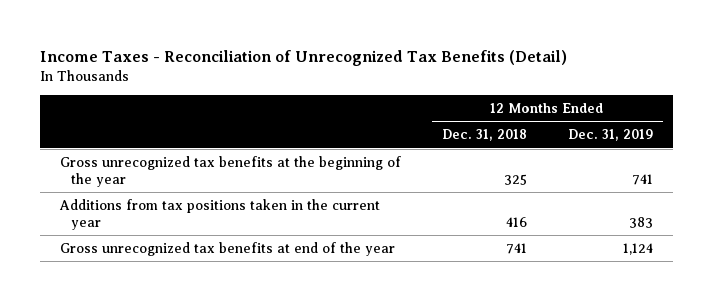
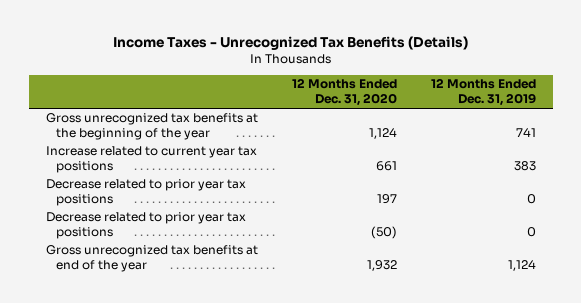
- Income Taxes - Reconciliation of Unrecognized Tax Benefits (Detail)
+ Income Taxes - Unrecognized Tax Benefits (Details)
- | 12 Months Ended Dec. 31, 2018 | 12 Months Ended Dec. 31, 2019
+ | 12 Months Ended Dec. 31, 2020 | 12 Months Ended Dec. 31, 2019
- Additions from tax positions taken in the current year | 416 | 383
+ Increase related to current year tax positions | 661 | 383
+ Decrease related to prior year tax positions | 197 | 0
+ Decrease related to prior year tax positions | (50) | 0

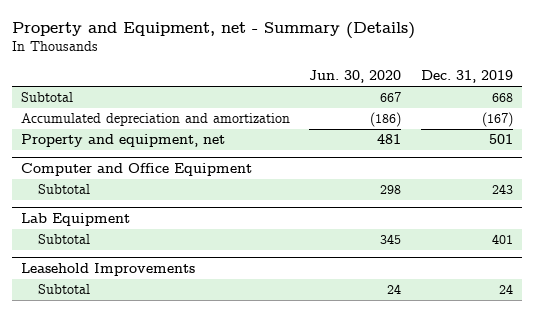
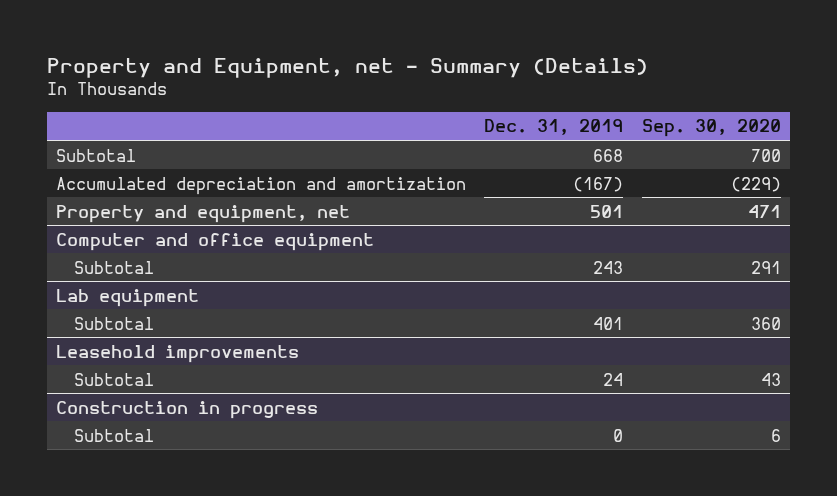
- | Jun. 30, 2020 | Dec. 31, 2019
+ | Dec. 31, 2019 | Sep. 30, 2020
- Computer and Office Equipment
+ Computer and office equipment
- Lab Equipment
+ Lab equipment
- Leasehold Improvements
+ Leasehold improvements
+ Construction in progress
+ Subtotal | 0 | 6

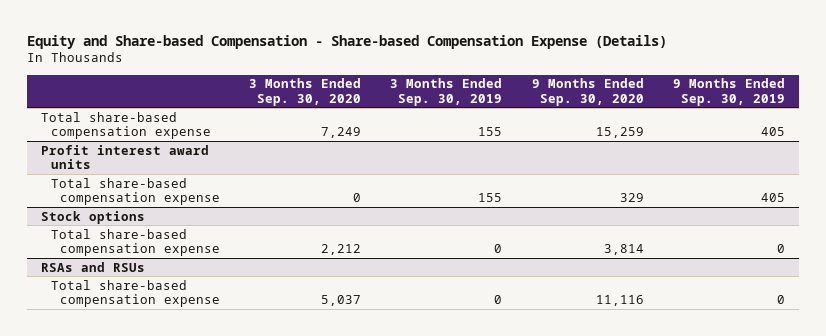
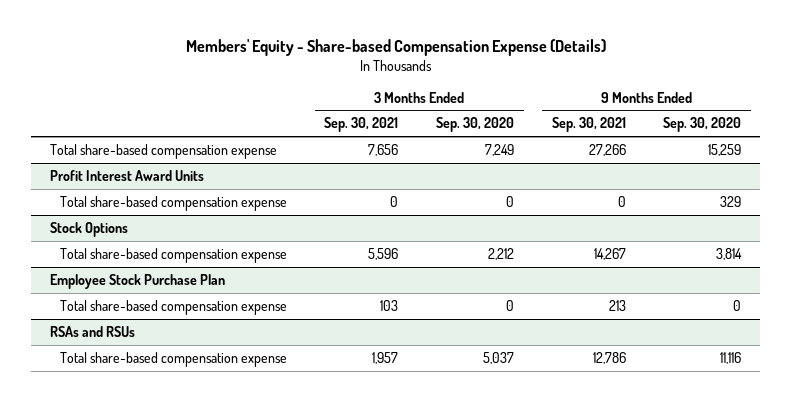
- Equity and Share-based Compensation - Share-based Compensation Expense (Details)
+ Members' Equity - Share-based Compensation Expense (Details)
- | 3 Months Ended Sep. 30, 2020 | 3 Months Ended Sep. 30, 2019 | 9 Months Ended Sep. 30, 2020 | 9 Months Ended Sep. 30, 2019
+ | 3 Months Ended Sep. 30, 2021 | 3 Months Ended Sep. 30, 2020 | 9 Months Ended Sep. 30, 2021 | 9 Months Ended Sep. 30, 2020
- Profit interest award units
+ Profit Interest Award Units
- Stock options
+ Stock Options
+ Employee Stock Purchase Plan
+ Total share-based compensation expense | 103 | 0 | 213 | 0

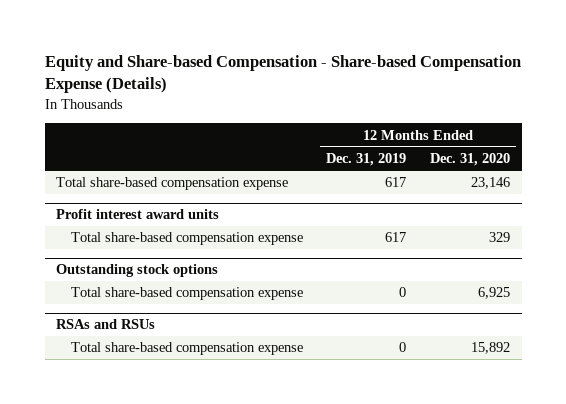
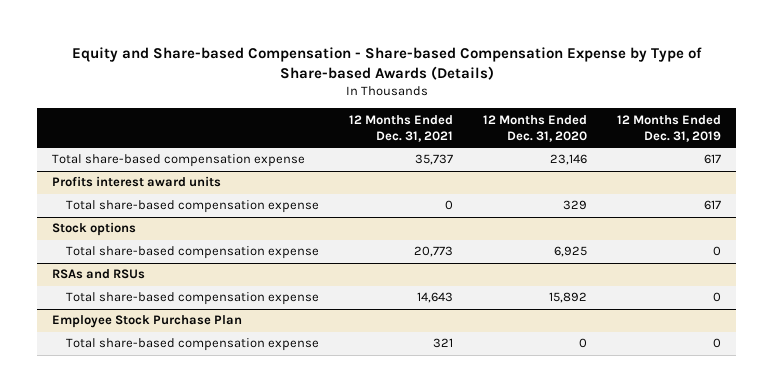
- Equity and Share-based Compensation - Share-based Compensation Expense (Details)
+ Equity and Share-based Compensation - Share-based Compensation Expense by Type of Share-based Awards (Details)
- | 12 Months Ended Dec. 31, 2019 | 12 Months Ended Dec. 31, 2020
+ | 12 Months Ended Dec. 31, 2021 | 12 Months Ended Dec. 31, 2020 | 12 Months Ended Dec. 31, 2019
- Profit interest award units
+ Profits interest award units
- Outstanding stock options
+ Stock options
+ Employee Stock Purchase Plan
+ Total share-based compensation expense | 321 | 0 | 0

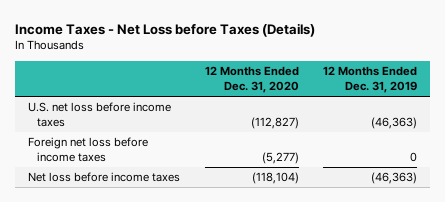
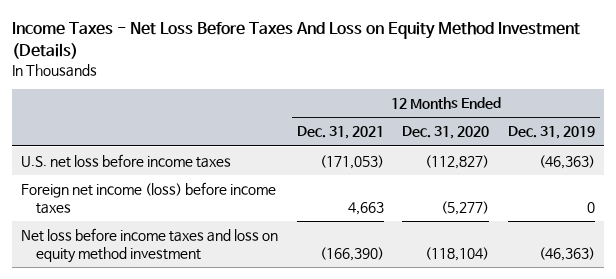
- Income Taxes - Net Loss before Taxes (Details)
+ Income Taxes - Net Loss Before Taxes And Loss on Equity Method Investment (Details)
- | 12 Months Ended Dec. 31, 2020 | 12 Months Ended Dec. 31, 2019
+ | 12 Months Ended Dec. 31, 2021 | 12 Months Ended Dec. 31, 2020 | 12 Months Ended Dec. 31, 2019
- Foreign net loss before income taxes | (5,277) | 0
- Net loss before income taxes | (118,104) | (46,363)
+ Foreign net income (loss) before income taxes | 4,663 | (5,277) | 0
+ Net loss before income taxes and loss on equity method investment | (166,390) | (118,104) | (46,363)

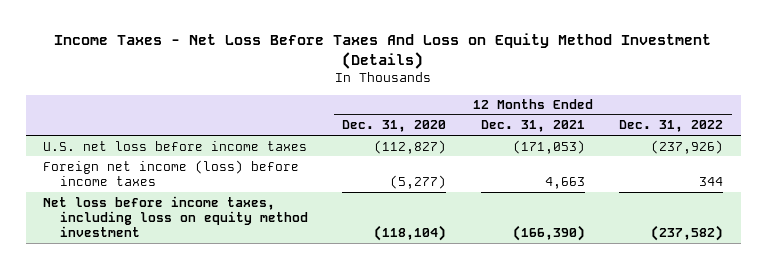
- | 12 Months Ended Dec. 31, 2021 | 12 Months Ended Dec. 31, 2020 | 12 Months Ended Dec. 31, 2019
+ | 12 Months Ended Dec. 31, 2020 | 12 Months Ended Dec. 31, 2021 | 12 Months Ended Dec. 31, 2022
- Net loss before income taxes and loss on equity method investment | (166,390) | (118,104) | (46,363)
+ Net loss before income taxes, including loss on equity method investment | (118,104) | (166,390) | (237,582)

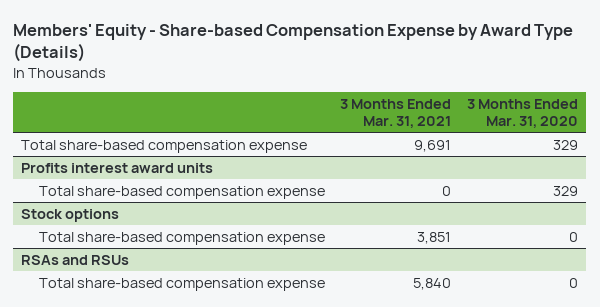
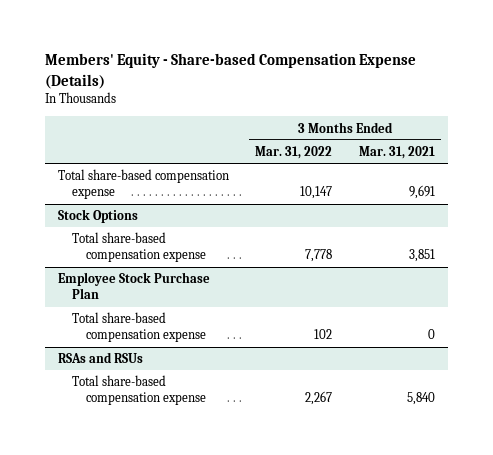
- Members' Equity - Share-based Compensation Expense by Award Type (Details)
+ Members' Equity - Share-based Compensation Expense (Details)
- | 3 Months Ended Mar. 31, 2021 | 3 Months Ended Mar. 31, 2020
+ | 3 Months Ended Mar. 31, 2022 | 3 Months Ended Mar. 31, 2021
- Profits interest award units
- Total share-based compensation expense | 0 | 329
- Stock options
+ Stock Options
+ Employee Stock Purchase Plan
+ Total share-based compensation expense | 102 | 0

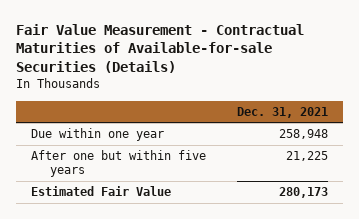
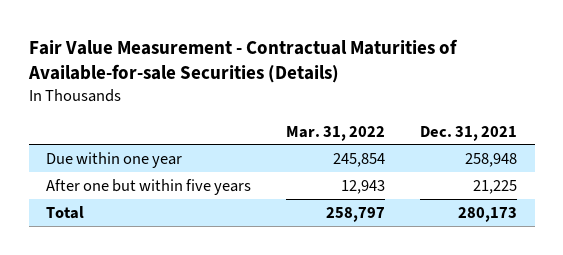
- | Dec. 31, 2021
+ | Mar. 31, 2022 | Dec. 31, 2021
- Estimated Fair Value | 280,173
+ Total | 258,797 | 280,173

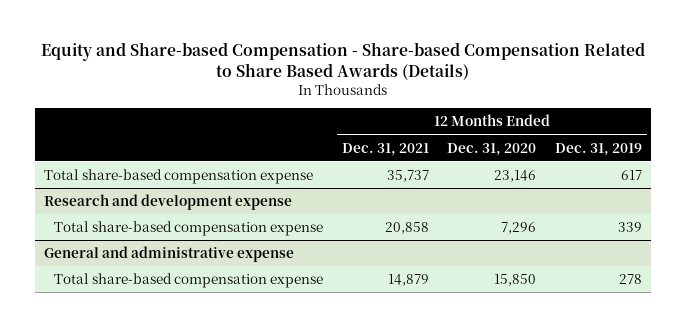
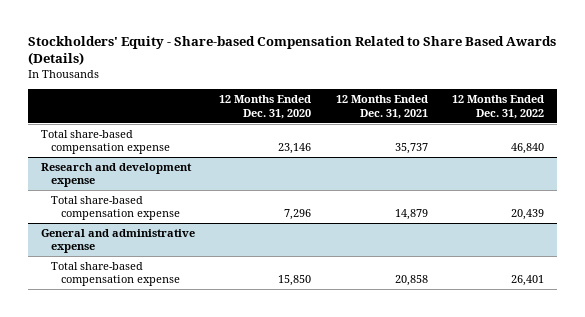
- Equity and Share-based Compensation - Share-based Compensation Related to Share Based Awards (Details)
+ Stockholders' Equity - Share-based Compensation Related to Share Based Awards (Details)
- | 12 Months Ended Dec. 31, 2021 | 12 Months Ended Dec. 31, 2020 | 12 Months Ended Dec. 31, 2019
+ | 12 Months Ended Dec. 31, 2020 | 12 Months Ended Dec. 31, 2021 | 12 Months Ended Dec. 31, 2022
@ Research and development expense
- Total share-based compensation expense | 20,858 | 7,296 | 339
+ Total share-based compensation expense | 7,296 | 14,879 | 20,439
@ General and administrative expense
- Total share-based compensation expense | 14,879 | 15,850 | 278
+ Total share-based compensation expense | 15,850 | 20,858 | 26,401

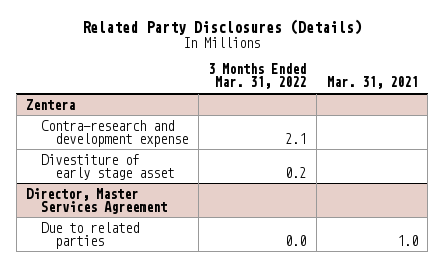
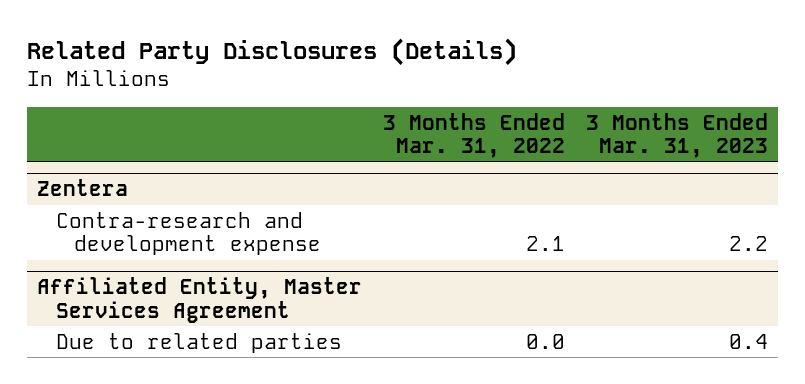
- | 3 Months Ended Mar. 31, 2022 | Mar. 31, 2021
+ | 3 Months Ended Mar. 31, 2022 | 3 Months Ended Mar. 31, 2023
@ Zentera
- Divestiture of early stage asset | 0.2 |
- Director, Master Services Agreement
+ Affiliated Entity, Master Services Agreement

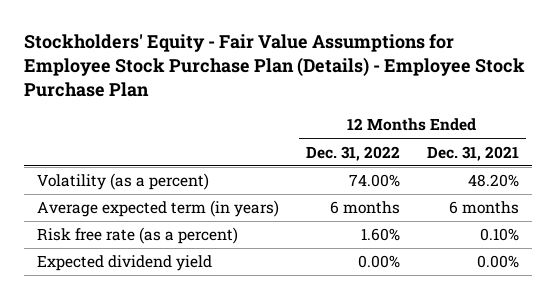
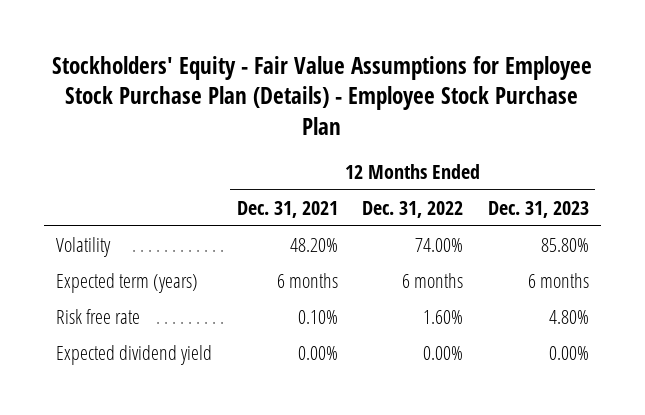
- | 12 Months Ended Dec. 31, 2022 | 12 Months Ended Dec. 31, 2021
+ | 12 Months Ended Dec. 31, 2021 | 12 Months Ended Dec. 31, 2022 | 12 Months Ended Dec. 31, 2023
- Volatility (as a percent) | 74.00% | 48.20%
- Average expected term (in years) | 6 months | 6 months
- Risk free rate (as a percent) | 1.60% | 0.10%
+ Volatility | 48.20% | 74.00% | 85.80%
+ Expected term (years) | 6 months | 6 months | 6 months
+ Risk free rate | 0.10% | 1.60% | 4.80%

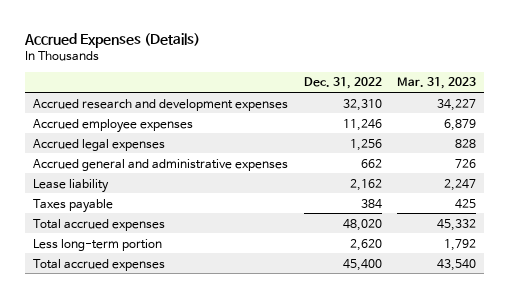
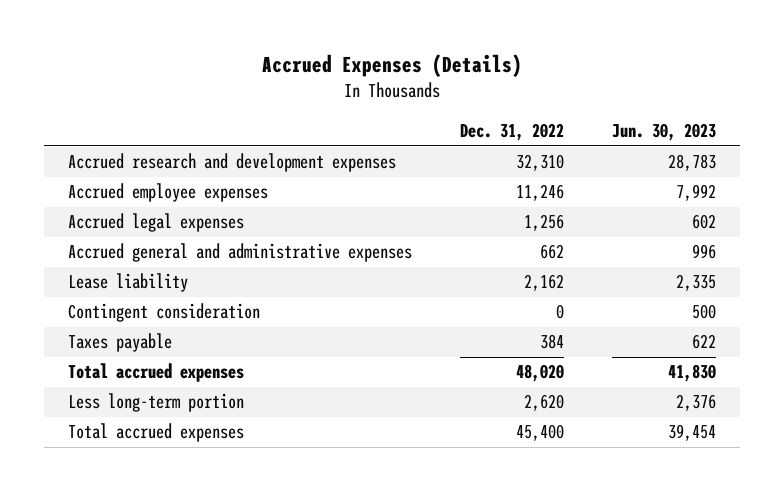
- | Dec. 31, 2022 | Mar. 31, 2023
+ | Dec. 31, 2022 | Jun. 30, 2023
+ Contingent consideration | 0 | 500

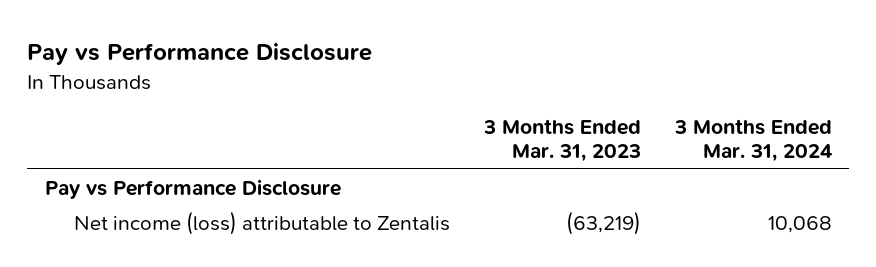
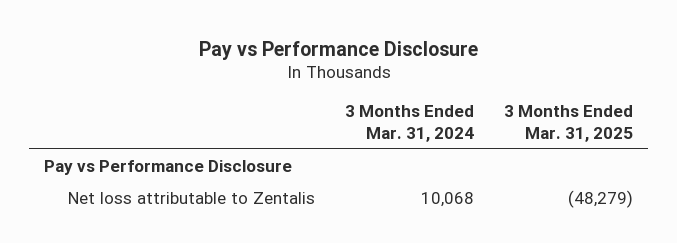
- | 3 Months Ended Mar. 31, 2023 | 3 Months Ended Mar. 31, 2024
+ | 3 Months Ended Mar. 31, 2024 | 3 Months Ended Mar. 31, 2025
- Net income (loss) attributable to Zentalis | (63,219) | 10,068
+ Net loss attributable to Zentalis | 10,068 | (48,279)

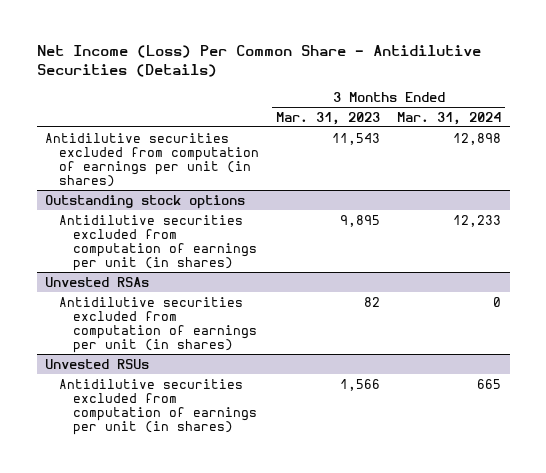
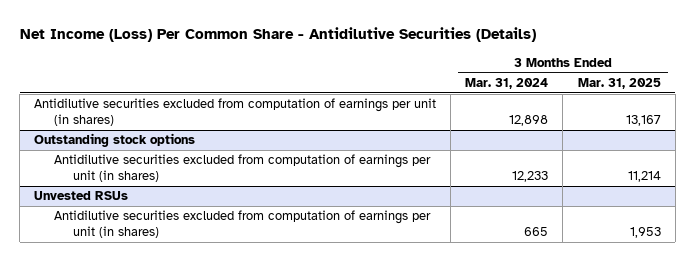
- | 3 Months Ended Mar. 31, 2023 | 3 Months Ended Mar. 31, 2024
+ | 3 Months Ended Mar. 31, 2024 | 3 Months Ended Mar. 31, 2025
- Unvested RSAs
- Antidilutive securities excluded from computation of earnings per unit (in shares) | 82 | 0

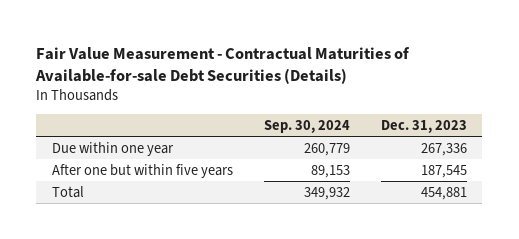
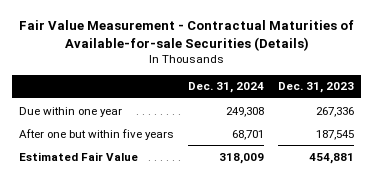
- Fair Value Measurement - Contractual Maturities of Available-for-sale Debt Securities (Details)
+ Fair Value Measurement - Contractual Maturities of Available-for-sale Securities (Details)
- | Sep. 30, 2024 | Dec. 31, 2023
+ | Dec. 31, 2024 | Dec. 31, 2023
- Total | 349,932 | 454,881
+ Estimated Fair Value | 318,009 | 454,881

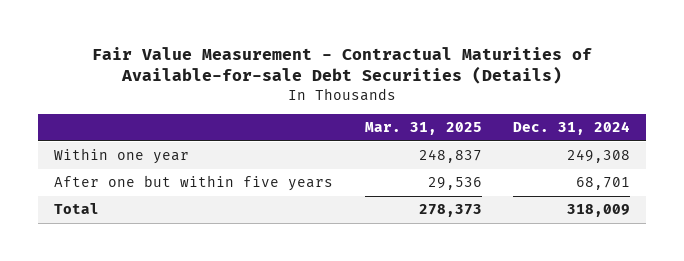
- Fair Value Measurement - Contractual Maturities of Available-for-sale Securities (Details)
+ Fair Value Measurement - Contractual Maturities of Available-for-sale Debt Securities (Details)
- | Dec. 31, 2024 | Dec. 31, 2023
+ | Mar. 31, 2025 | Dec. 31, 2024
- Due within one year | 249,308 | 267,336
+ Within one year | 248,837 | 249,308
- Estimated Fair Value | 318,009 | 454,881
+ Total | 278,373 | 318,009

